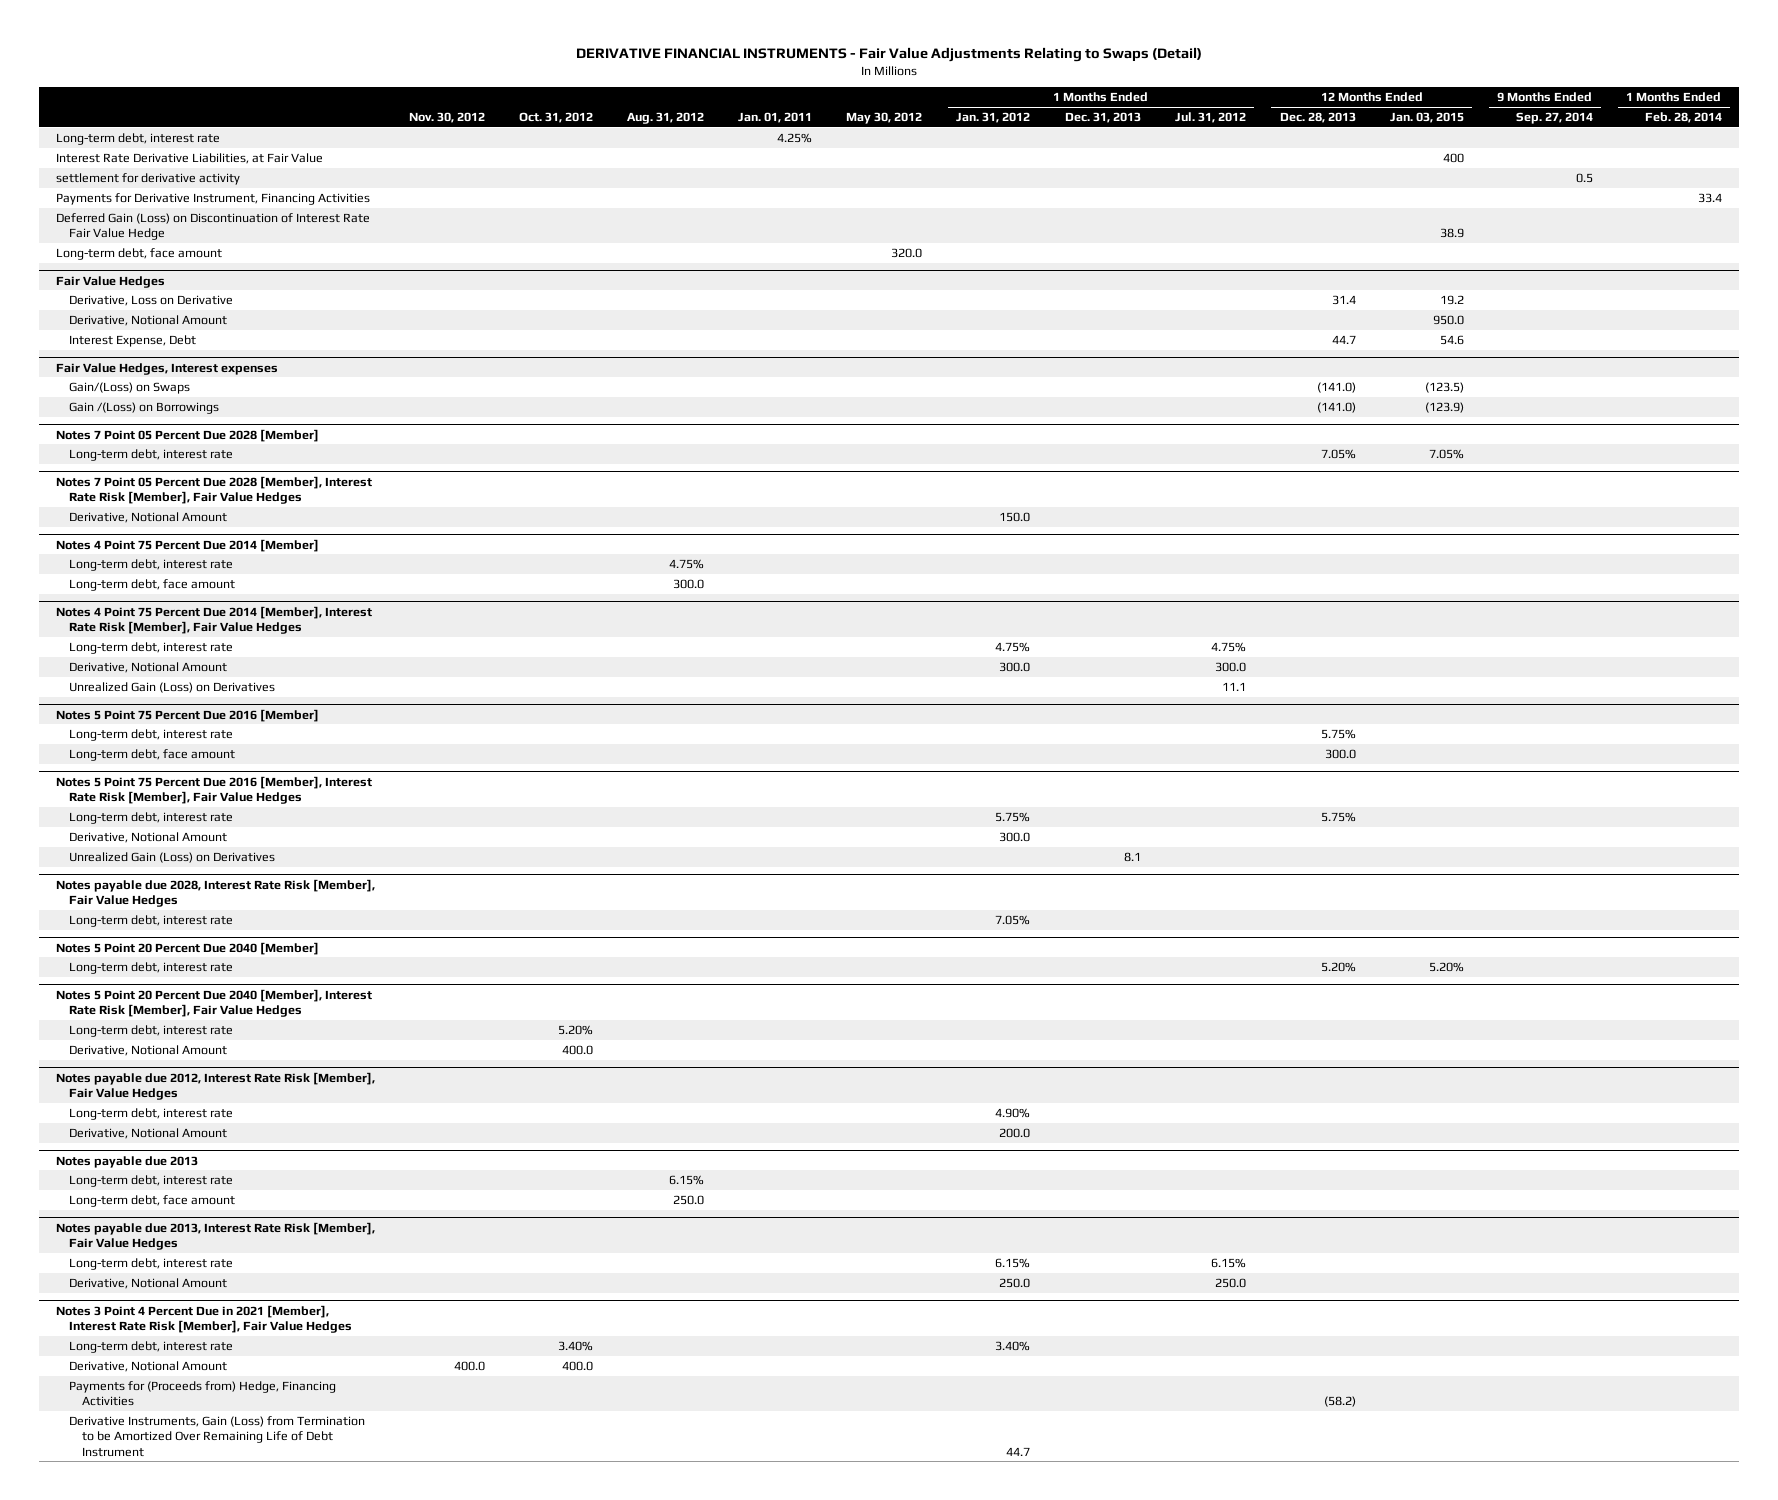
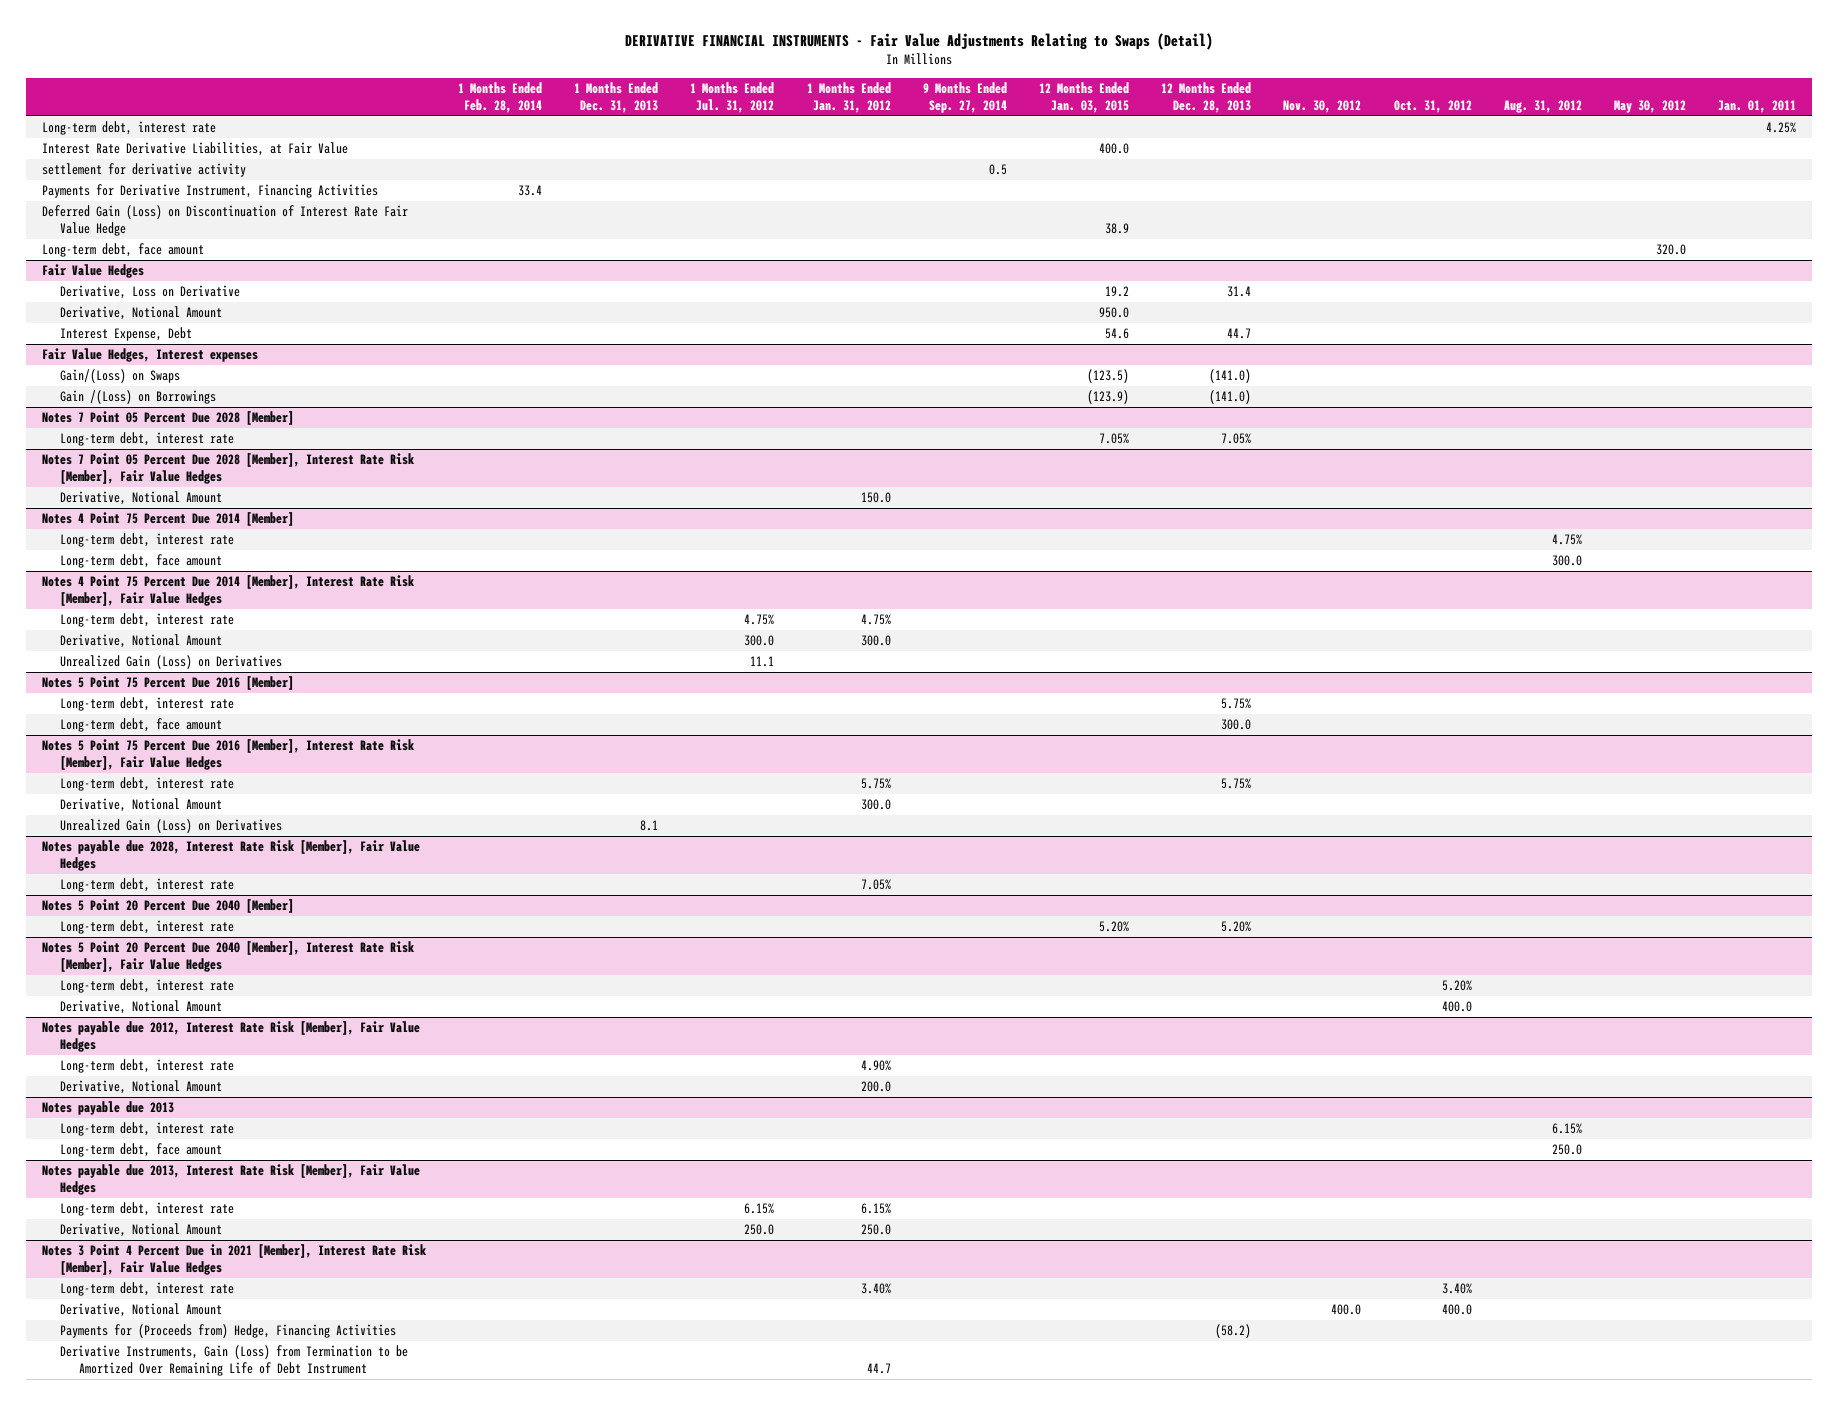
- | Nov. 30, 2012 | Oct. 31, 2012 | Aug. 31, 2012 | Jan. 01, 2011 | May 30, 2012 | 1 Months Ended Jan. 31, 2012 | 1 Months Ended Dec. 31, 2013 | 1 Months Ended Jul. 31, 2012 | 12 Months Ended Dec. 28, 2013 | 12 Months Ended Jan. 03, 2015 | 9 Months Ended Sep. 27, 2014 | 1 Months Ended Feb. 28, 2014
+ | 1 Months Ended Feb. 28, 2014 | 1 Months Ended Dec. 31, 2013 | 1 Months Ended Jul. 31, 2012 | 1 Months Ended Jan. 31, 2012 | 9 Months Ended Sep. 27, 2014 | 12 Months Ended Jan. 03, 2015 | 12 Months Ended Dec. 28, 2013 | Nov. 30, 2012 | Oct. 31, 2012 | Aug. 31, 2012 | May 30, 2012 | Jan. 01, 2011
- Interest Rate Derivative Liabilities, at Fair Value | | | | | | | | | | 400 | |
+ Interest Rate Derivative Liabilities, at Fair Value | | | | | | 400.0 | | | | | |

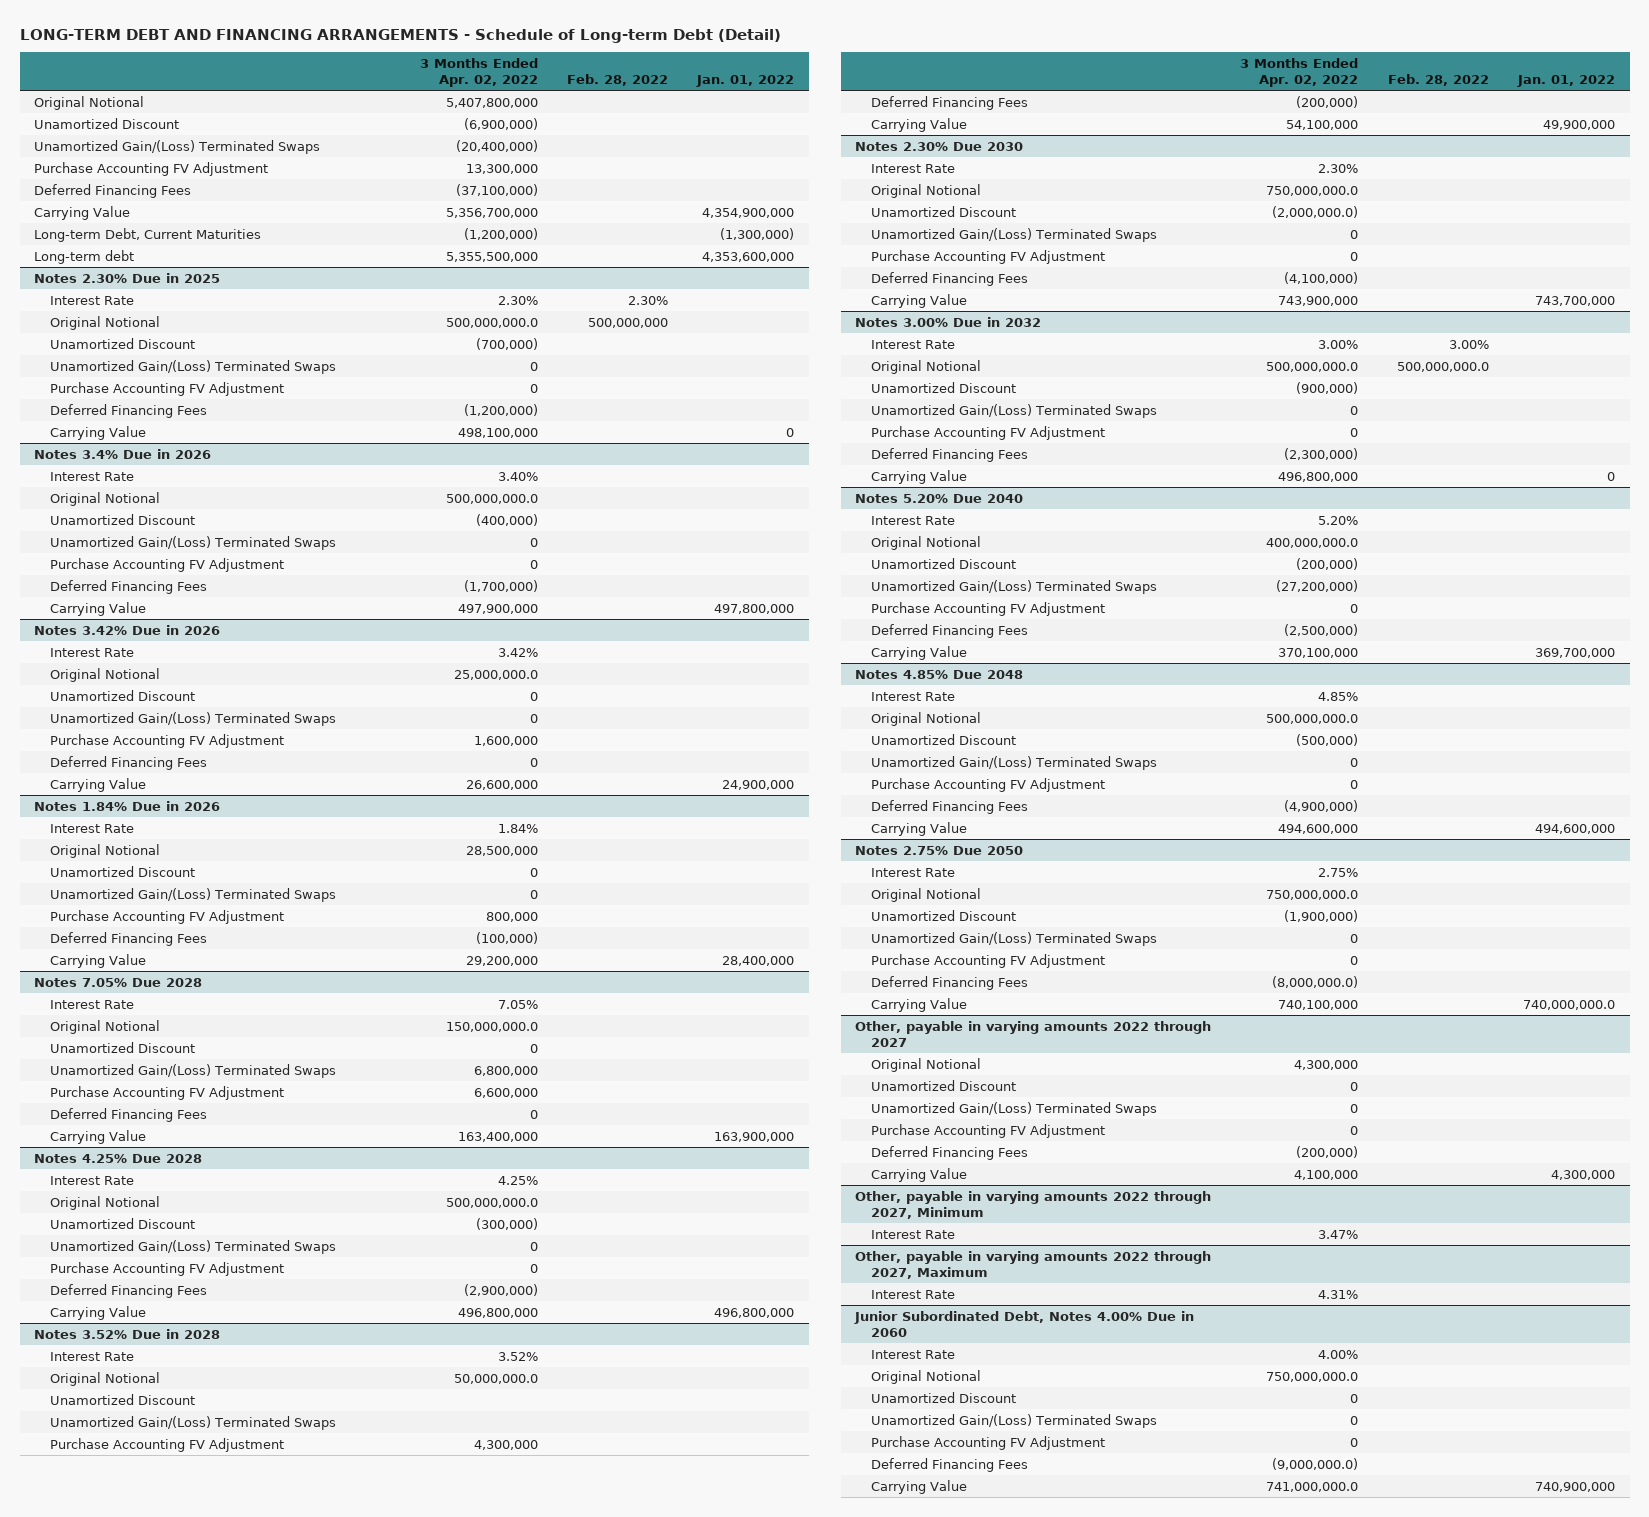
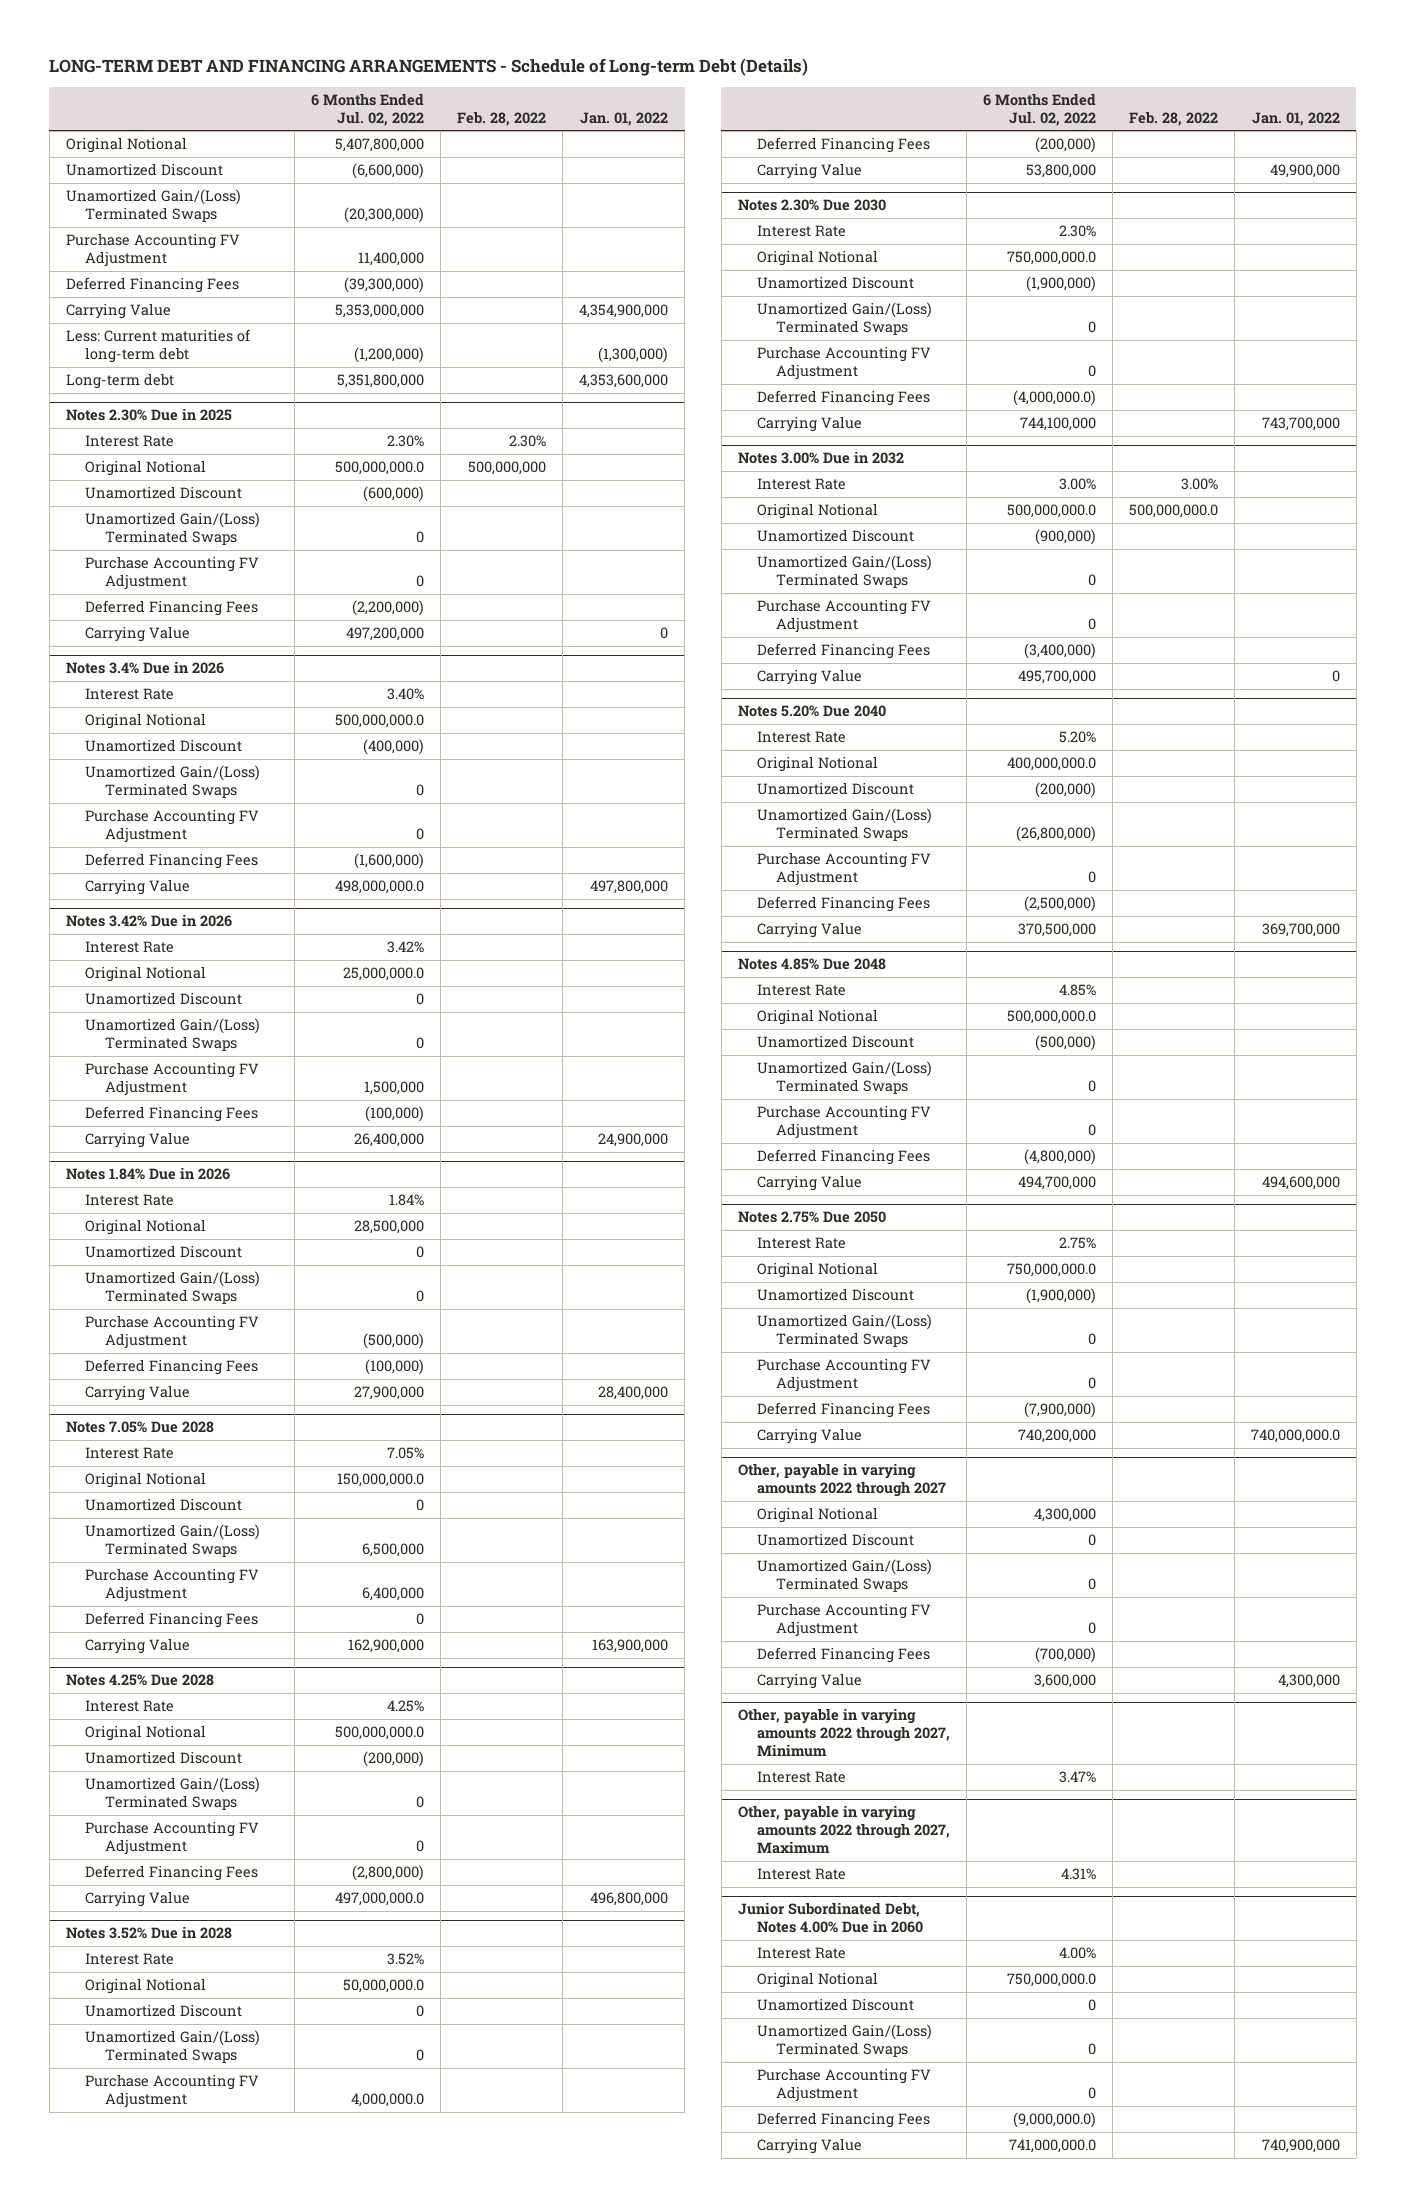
- LONG-TERM DEBT AND FINANCING ARRANGEMENTS - Schedule of Long-term Debt (Detail)
+ LONG-TERM DEBT AND FINANCING ARRANGEMENTS - Schedule of Long-term Debt (Details)
- | 3 Months Ended Apr. 02, 2022 | Feb. 28, 2022 | Jan. 01, 2022
+ | 6 Months Ended Jul. 02, 2022 | Feb. 28, 2022 | Jan. 01, 2022
- Long-term Debt, Current Maturities | (1,200,000) | | (1,300,000)
+ Less: Current maturities of long-term debt | (1,200,000) | | (1,300,000)

